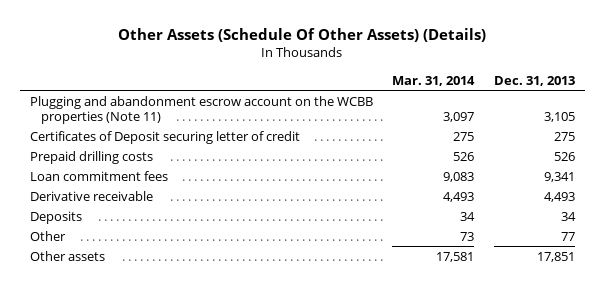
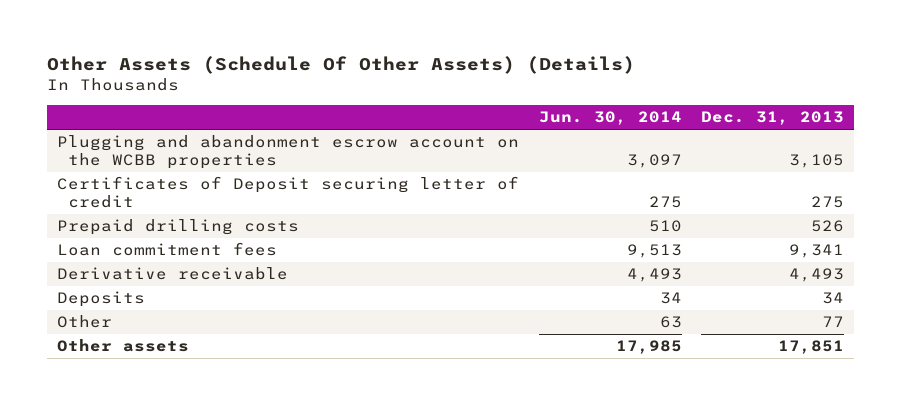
- | Mar. 31, 2014 | Dec. 31, 2013
+ | Jun. 30, 2014 | Dec. 31, 2013
- Plugging and abandonment escrow account on the WCBB properties (Note 11) | 3,097 | 3,105
+ Plugging and abandonment escrow account on the WCBB properties | 3,097 | 3,105

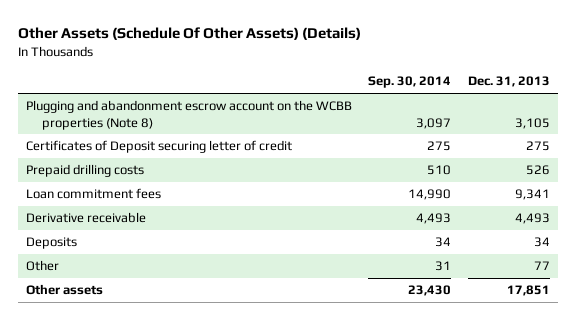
- | Jun. 30, 2014 | Dec. 31, 2013
+ | Sep. 30, 2014 | Dec. 31, 2013
- Plugging and abandonment escrow account on the WCBB properties | 3,097 | 3,105
+ Plugging and abandonment escrow account on the WCBB properties (Note 8) | 3,097 | 3,105

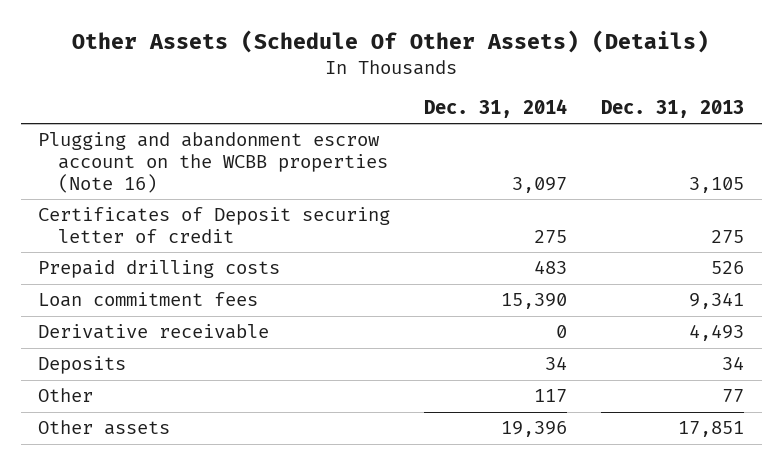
- | Sep. 30, 2014 | Dec. 31, 2013
+ | Dec. 31, 2014 | Dec. 31, 2013
- Plugging and abandonment escrow account on the WCBB properties (Note 8) | 3,097 | 3,105
+ Plugging and abandonment escrow account on the WCBB properties (Note 16) | 3,097 | 3,105

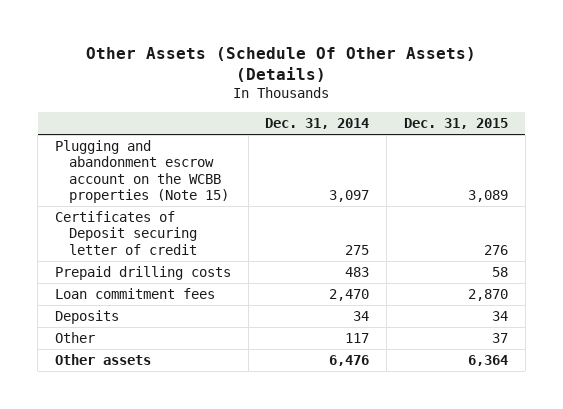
- | Dec. 31, 2014 | Dec. 31, 2013
+ | Dec. 31, 2014 | Dec. 31, 2015
- Plugging and abandonment escrow account on the WCBB properties (Note 16) | 3,097 | 3,105
+ Plugging and abandonment escrow account on the WCBB properties (Note 15) | 3,097 | 3,089
- Loan commitment fees | 15,390 | 9,341
- Derivative receivable | 0 | 4,493
+ Loan commitment fees | 2,470 | 2,870
- Other assets | 19,396 | 17,851
+ Other assets | 6,476 | 6,364

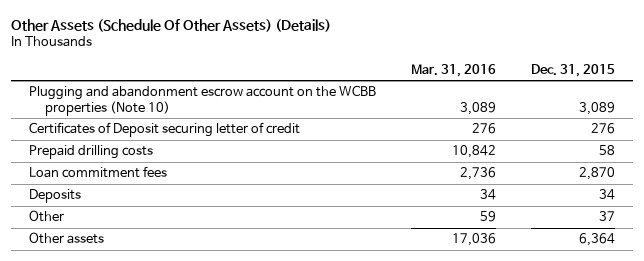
- | Dec. 31, 2014 | Dec. 31, 2015
+ | Mar. 31, 2016 | Dec. 31, 2015
- Plugging and abandonment escrow account on the WCBB properties (Note 15) | 3,097 | 3,089
+ Plugging and abandonment escrow account on the WCBB properties (Note 10) | 3,089 | 3,089

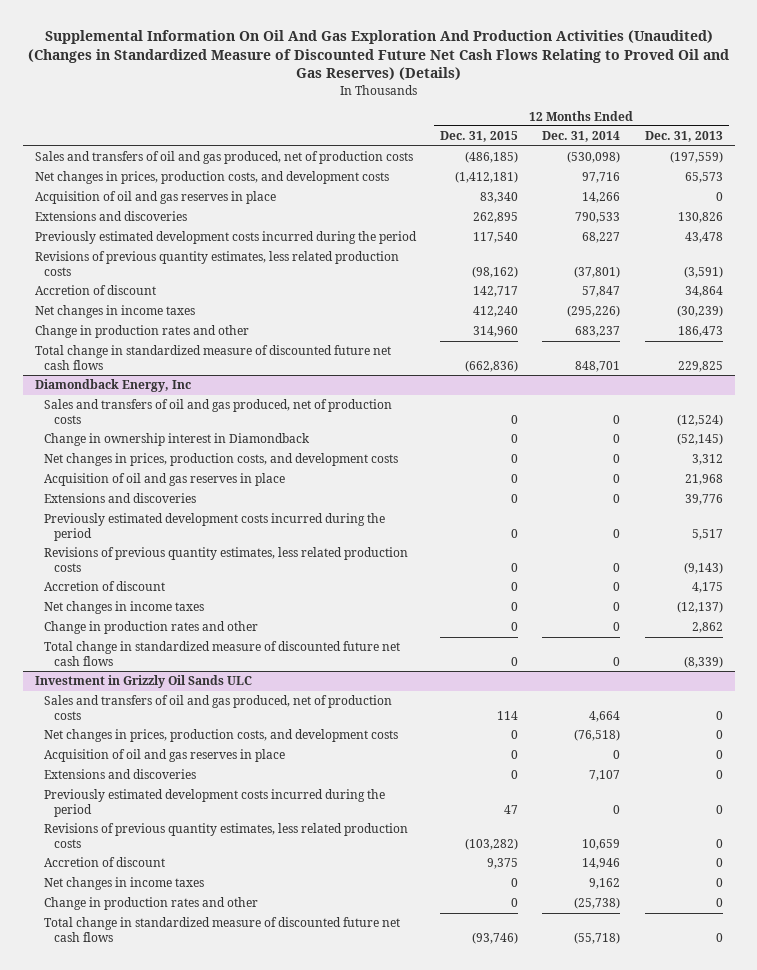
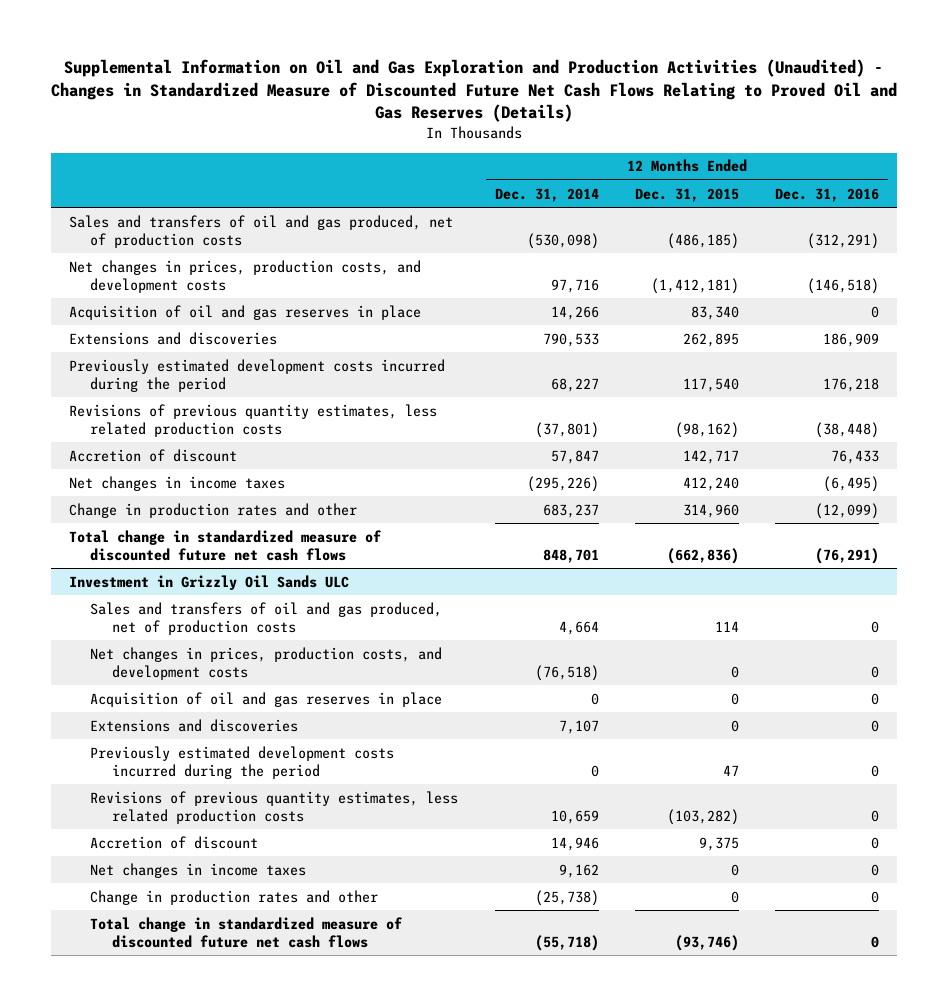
- Supplemental Information On Oil And Gas Exploration And Production Activities (Unaudited) (Changes in Standardized Measure of Discounted Future Net Cash Flows Relating to Proved Oil and Gas Reserves) (Details)
+ Supplemental Information on Oil and Gas Exploration and Production Activities (Unaudited) - Changes in Standardized Measure of Discounted Future Net Cash Flows Relating to Proved Oil and Gas Reserves (Details)
- | 12 Months Ended Dec. 31, 2015 | 12 Months Ended Dec. 31, 2014 | 12 Months Ended Dec. 31, 2013
+ | 12 Months Ended Dec. 31, 2014 | 12 Months Ended Dec. 31, 2015 | 12 Months Ended Dec. 31, 2016
- Diamondback Energy, Inc
- Sales and transfers of oil and gas produced, net of production costs | 0 | 0 | (12,524)
- Change in ownership interest in Diamondback | 0 | 0 | (52,145)
- Net changes in prices, production costs, and development costs | 0 | 0 | 3,312
- Acquisition of oil and gas reserves in place | 0 | 0 | 21,968
- Extensions and discoveries | 0 | 0 | 39,776
- Previously estimated development costs incurred during the period | 0 | 0 | 5,517
- Revisions of previous quantity estimates, less related production costs | 0 | 0 | (9,143)
- Accretion of discount | 0 | 0 | 4,175
- Net changes in income taxes | 0 | 0 | (12,137)
- Change in production rates and other | 0 | 0 | 2,862
- Total change in standardized measure of discounted future net cash flows | 0 | 0 | (8,339)

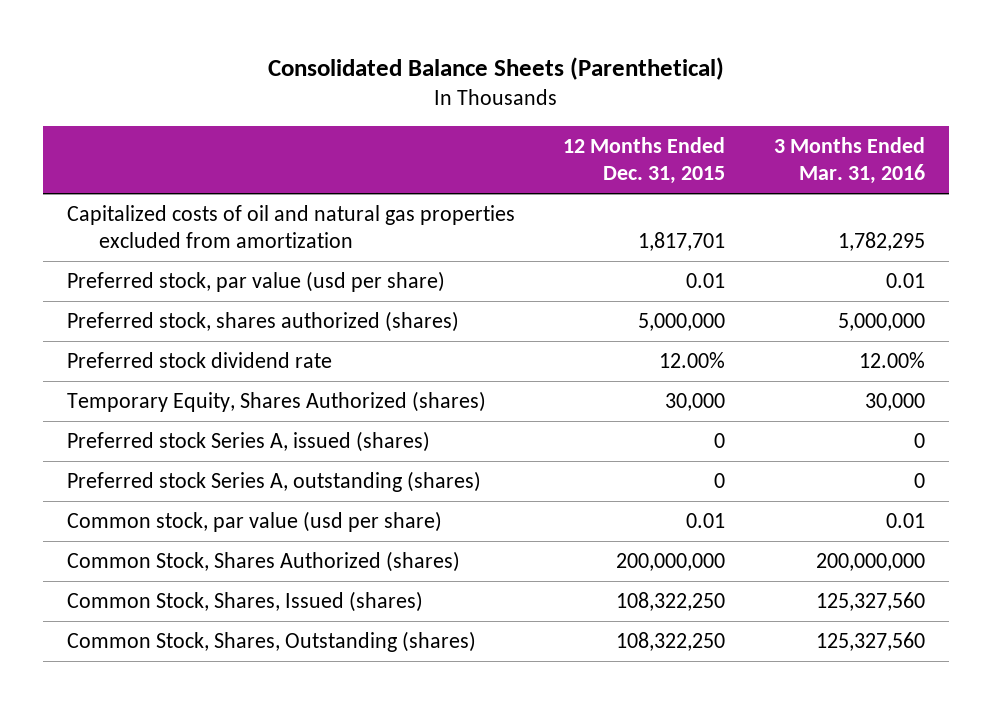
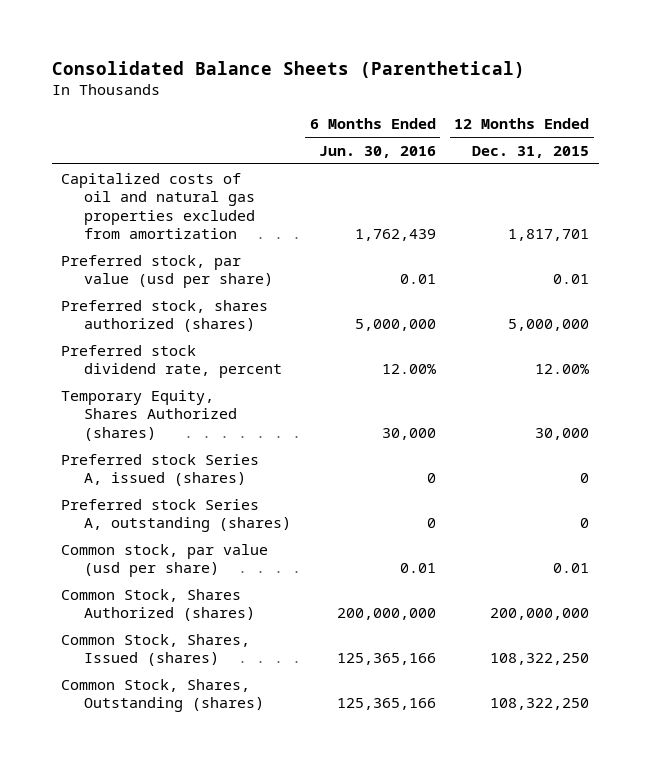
- | 12 Months Ended Dec. 31, 2015 | 3 Months Ended Mar. 31, 2016
+ | 6 Months Ended Jun. 30, 2016 | 12 Months Ended Dec. 31, 2015
- Preferred stock dividend rate | 12.00% | 12.00%
+ Preferred stock dividend rate, percent | 12.00% | 12.00%

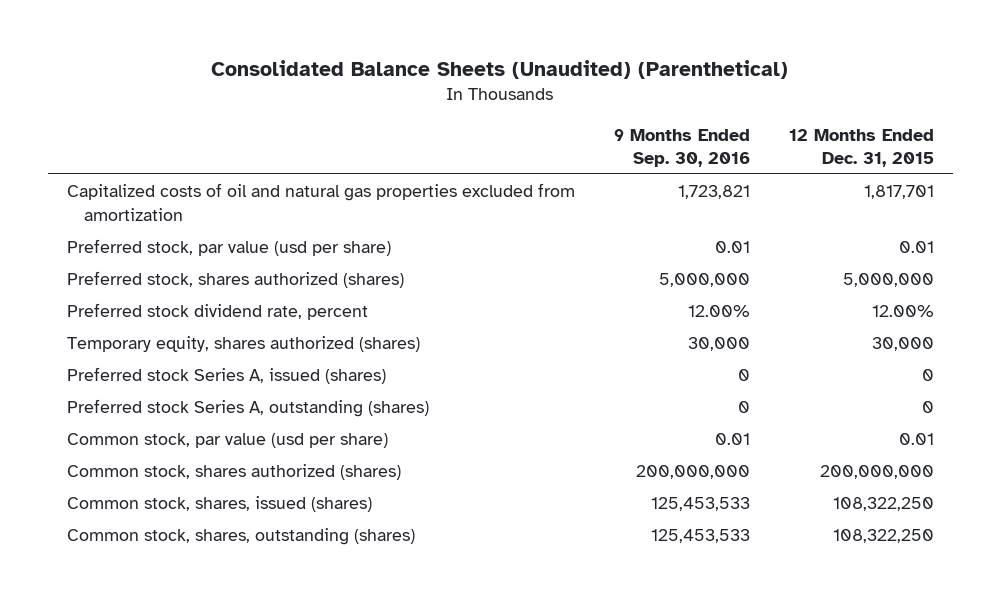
- Consolidated Balance Sheets (Parenthetical)
+ Consolidated Balance Sheets (Unaudited) (Parenthetical)
- | 6 Months Ended Jun. 30, 2016 | 12 Months Ended Dec. 31, 2015
+ | 9 Months Ended Sep. 30, 2016 | 12 Months Ended Dec. 31, 2015
- Temporary Equity, Shares Authorized (shares) | 30,000 | 30,000
+ Temporary equity, shares authorized (shares) | 30,000 | 30,000
- Common Stock, Shares Authorized (shares) | 200,000,000 | 200,000,000
- Common Stock, Shares, Issued (shares) | 125,365,166 | 108,322,250
- Common Stock, Shares, Outstanding (shares) | 125,365,166 | 108,322,250
+ Common stock, shares authorized (shares) | 200,000,000 | 200,000,000
+ Common stock, shares, issued (shares) | 125,453,533 | 108,322,250
+ Common stock, shares, outstanding (shares) | 125,453,533 | 108,322,250

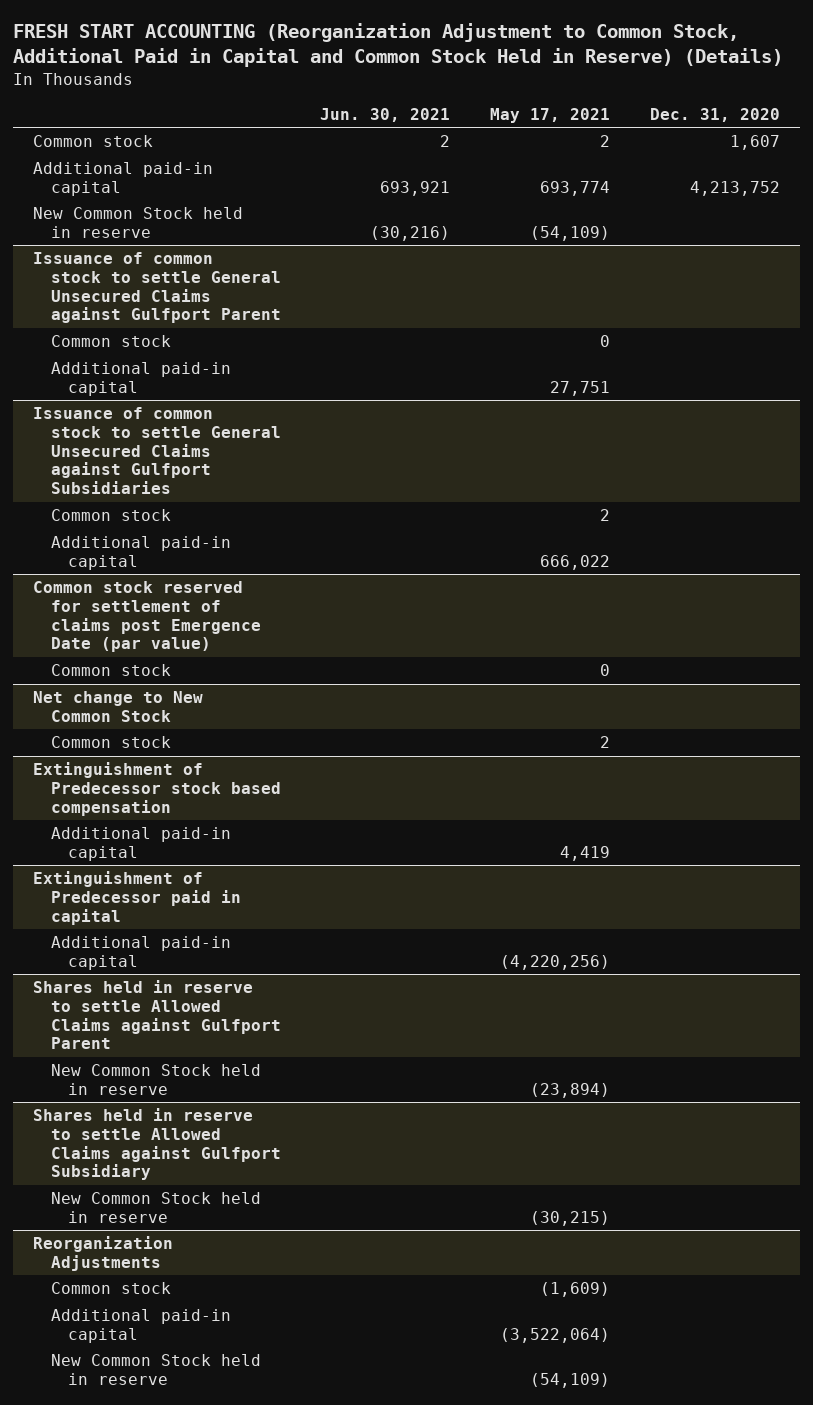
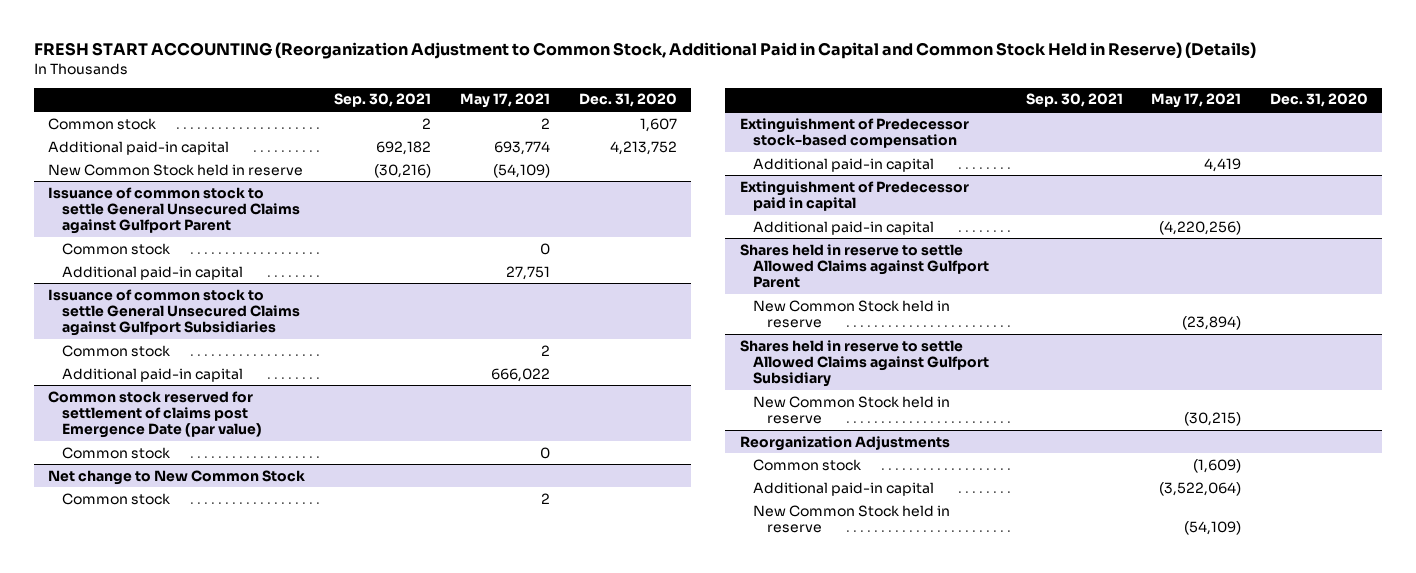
- | Jun. 30, 2021 | May 17, 2021 | Dec. 31, 2020
+ | Sep. 30, 2021 | May 17, 2021 | Dec. 31, 2020
- Extinguishment of Predecessor stock based compensation
+ Extinguishment of Predecessor stock-based compensation

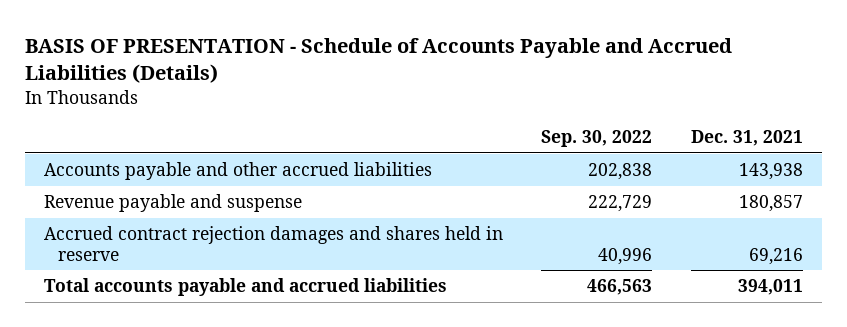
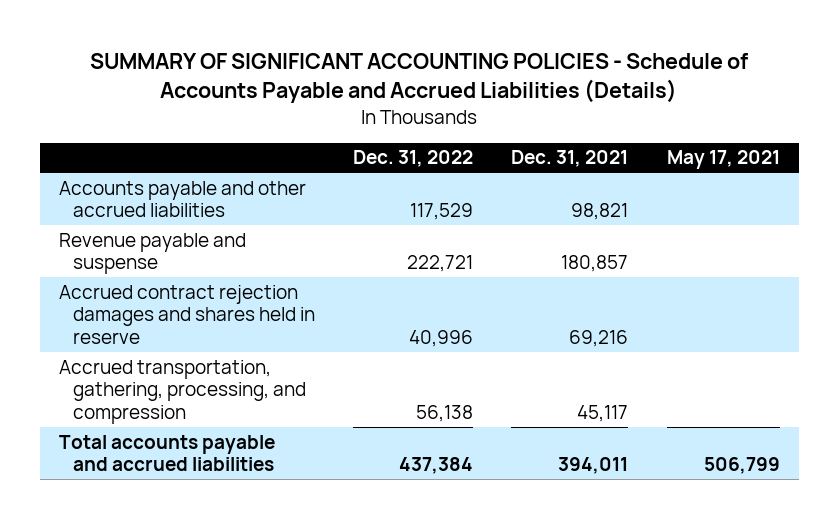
- BASIS OF PRESENTATION - Schedule of Accounts Payable and Accrued Liabilities (Details)
+ SUMMARY OF SIGNIFICANT ACCOUNTING POLICIES - Schedule of Accounts Payable and Accrued Liabilities (Details)
- | Sep. 30, 2022 | Dec. 31, 2021
+ | Dec. 31, 2022 | Dec. 31, 2021 | May 17, 2021
- Accounts payable and other accrued liabilities | 202,838 | 143,938
+ Accounts payable and other accrued liabilities | 117,529 | 98,821 |
+ Accrued transportation, gathering, processing, and compression | 56,138 | 45,117 |

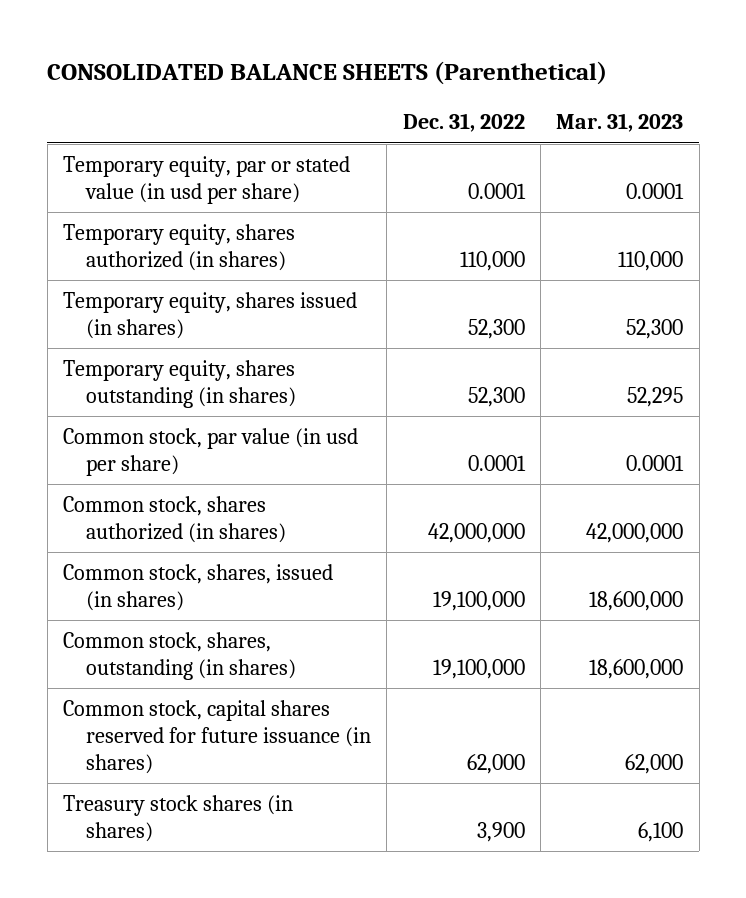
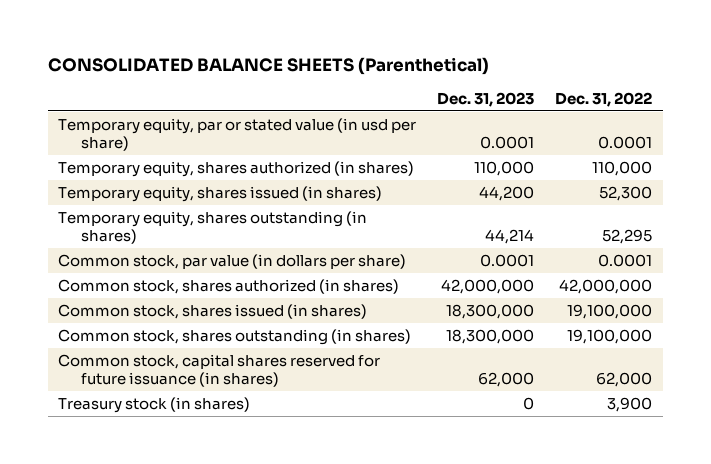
- | Dec. 31, 2022 | Mar. 31, 2023
+ | Dec. 31, 2023 | Dec. 31, 2022
- Temporary equity, shares outstanding (in shares) | 52,300 | 52,295
- Common stock, par value (in usd per share) | 0.0001 | 0.0001
+ Temporary equity, shares outstanding (in shares) | 44,214 | 52,295
+ Common stock, par value (in dollars per share) | 0.0001 | 0.0001
- Common stock, shares, issued (in shares) | 19,100,000 | 18,600,000
- Common stock, shares, outstanding (in shares) | 19,100,000 | 18,600,000
+ Common stock, shares issued (in shares) | 18,300,000 | 19,100,000
+ Common stock, shares outstanding (in shares) | 18,300,000 | 19,100,000
- Treasury stock shares (in shares) | 3,900 | 6,100
+ Treasury stock (in shares) | 0 | 3,900

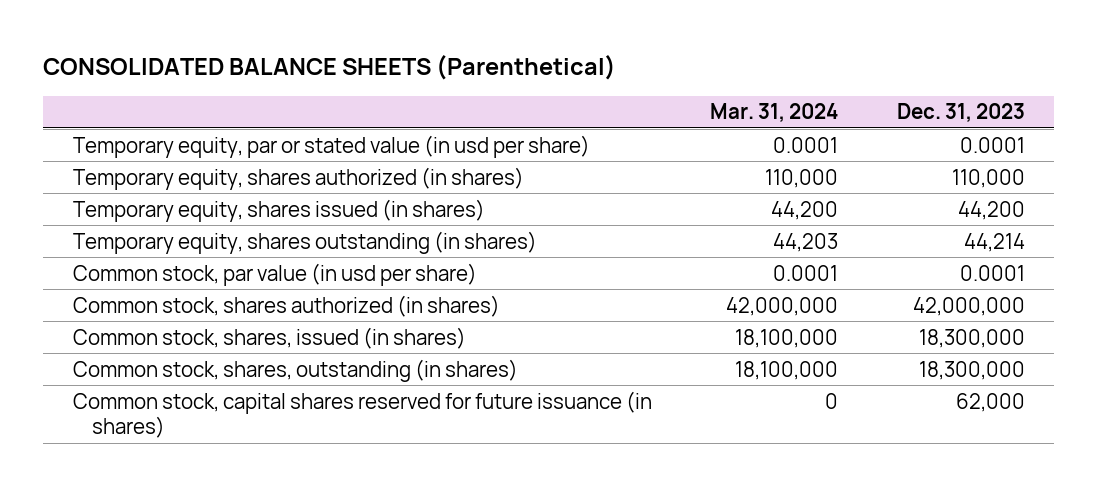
- | Dec. 31, 2023 | Dec. 31, 2022
+ | Mar. 31, 2024 | Dec. 31, 2023
- Common stock, par value (in dollars per share) | 0.0001 | 0.0001
+ Common stock, par value (in usd per share) | 0.0001 | 0.0001
- Common stock, shares issued (in shares) | 18,300,000 | 19,100,000
- Common stock, shares outstanding (in shares) | 18,300,000 | 19,100,000
+ Common stock, shares, issued (in shares) | 18,100,000 | 18,300,000
+ Common stock, shares, outstanding (in shares) | 18,100,000 | 18,300,000
- Treasury stock (in shares) | 0 | 3,900

